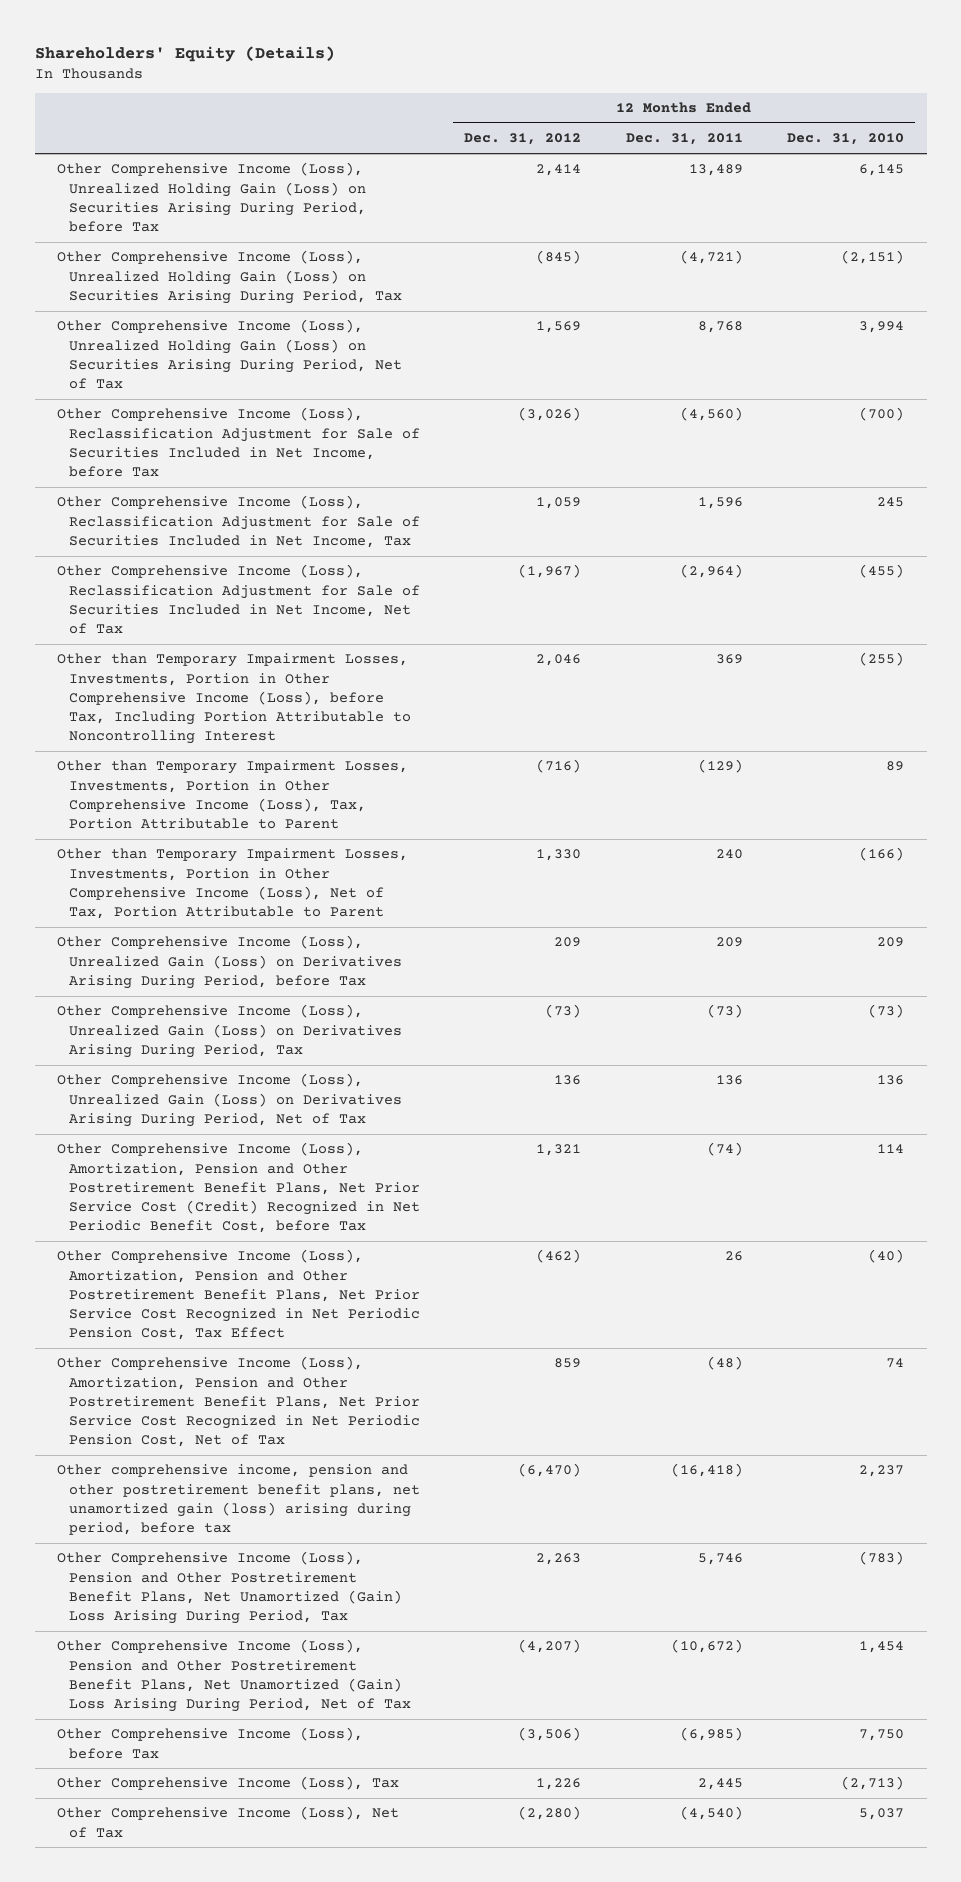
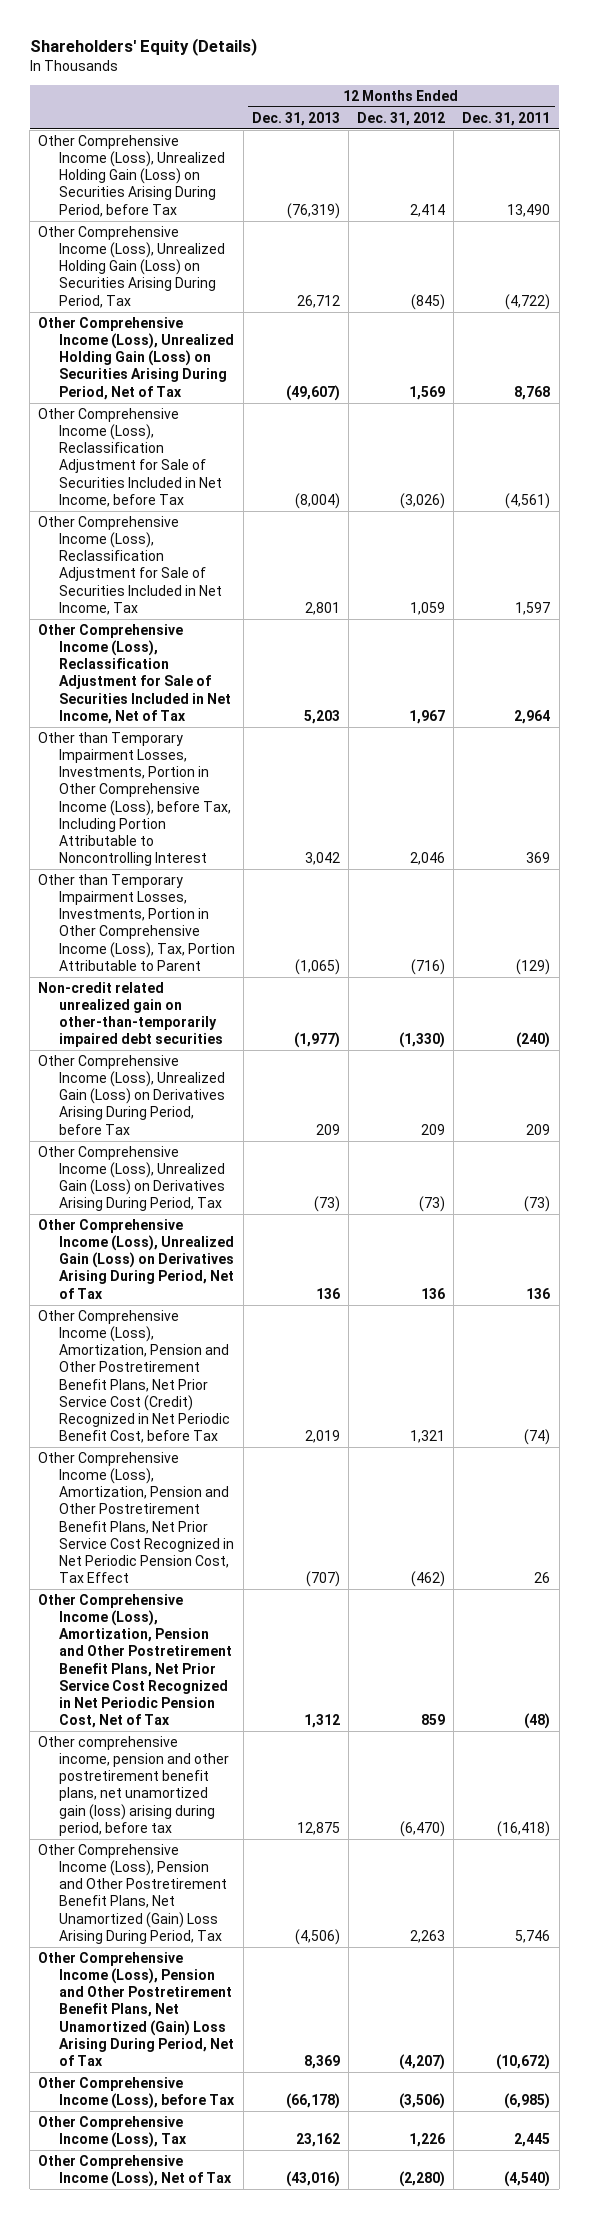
- | 12 Months Ended Dec. 31, 2012 | 12 Months Ended Dec. 31, 2011 | 12 Months Ended Dec. 31, 2010
+ | 12 Months Ended Dec. 31, 2013 | 12 Months Ended Dec. 31, 2012 | 12 Months Ended Dec. 31, 2011
- Other Comprehensive Income (Loss), Unrealized Holding Gain (Loss) on Securities Arising During Period, before Tax | 2,414 | 13,489 | 6,145
- Other Comprehensive Income (Loss), Unrealized Holding Gain (Loss) on Securities Arising During Period, Tax | (845) | (4,721) | (2,151)
+ Other Comprehensive Income (Loss), Unrealized Holding Gain (Loss) on Securities Arising During Period, before Tax | (76,319) | 2,414 | 13,490
+ Other Comprehensive Income (Loss), Unrealized Holding Gain (Loss) on Securities Arising During Period, Tax | 26,712 | (845) | (4,722)
- Other Comprehensive Income (Loss), Reclassification Adjustment for Sale of Securities Included in Net Income, before Tax | (3,026) | (4,560) | (700)
- Other Comprehensive Income (Loss), Reclassification Adjustment for Sale of Securities Included in Net Income, Tax | 1,059 | 1,596 | 245
- Other Comprehensive Income (Loss), Reclassification Adjustment for Sale of Securities Included in Net Income, Net of Tax | (1,967) | (2,964) | (455)
+ Other Comprehensive Income (Loss), Reclassification Adjustment for Sale of Securities Included in Net Income, before Tax | (8,004) | (3,026) | (4,561)
+ Other Comprehensive Income (Loss), Reclassification Adjustment for Sale of Securities Included in Net Income, Tax | 2,801 | 1,059 | 1,597
+ Other Comprehensive Income (Loss), Reclassification Adjustment for Sale of Securities Included in Net Income, Net of Tax | 5,203 | 1,967 | 2,964
- Other than Temporary Impairment Losses, Investments, Portion in Other Comprehensive Income (Loss), Net of Tax, Portion Attributable to Parent | 1,330 | 240 | (166)
+ Non-credit related unrealized gain on other-than-temporarily impaired debt securities | (1,977) | (1,330) | (240)

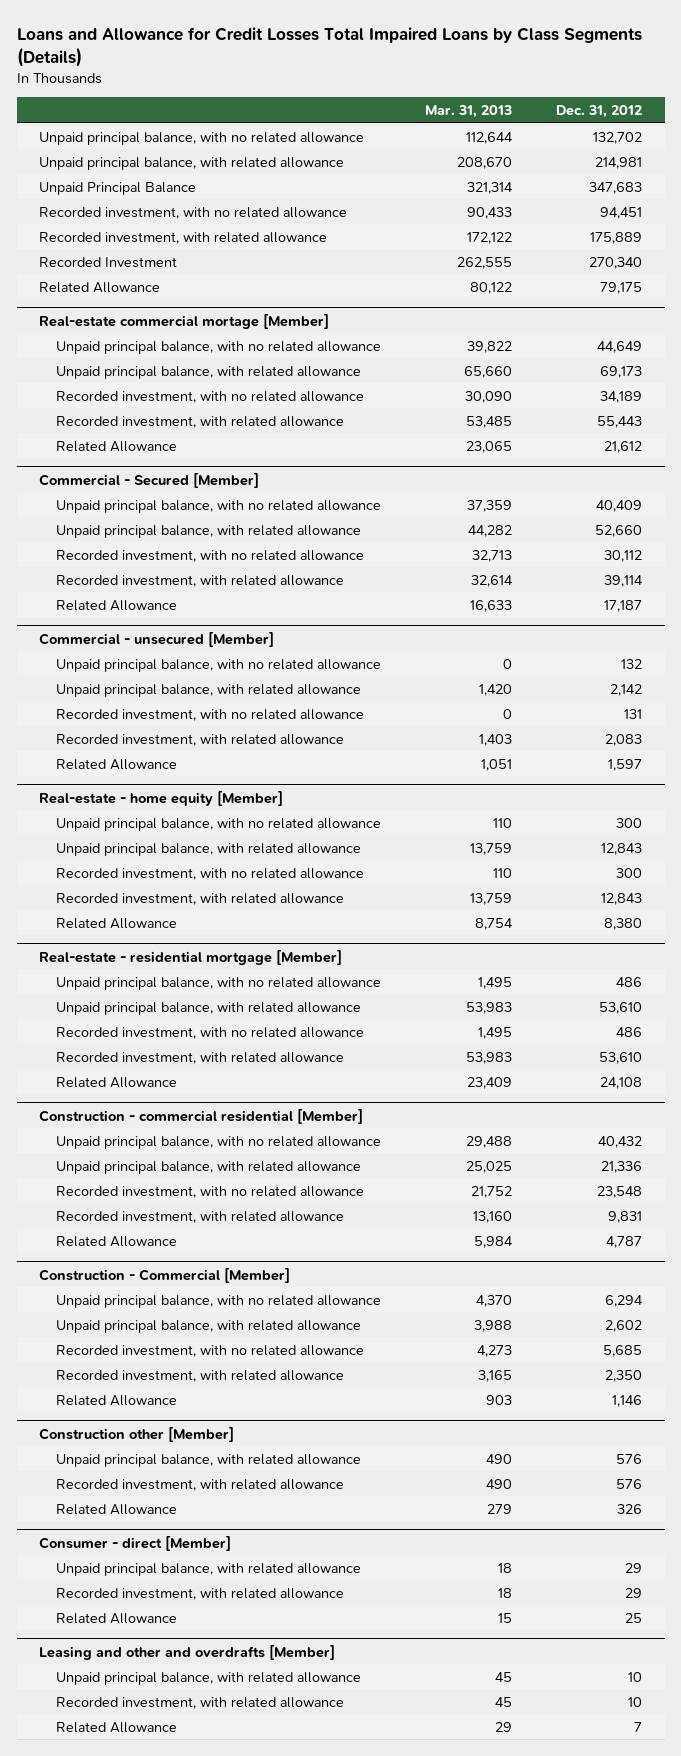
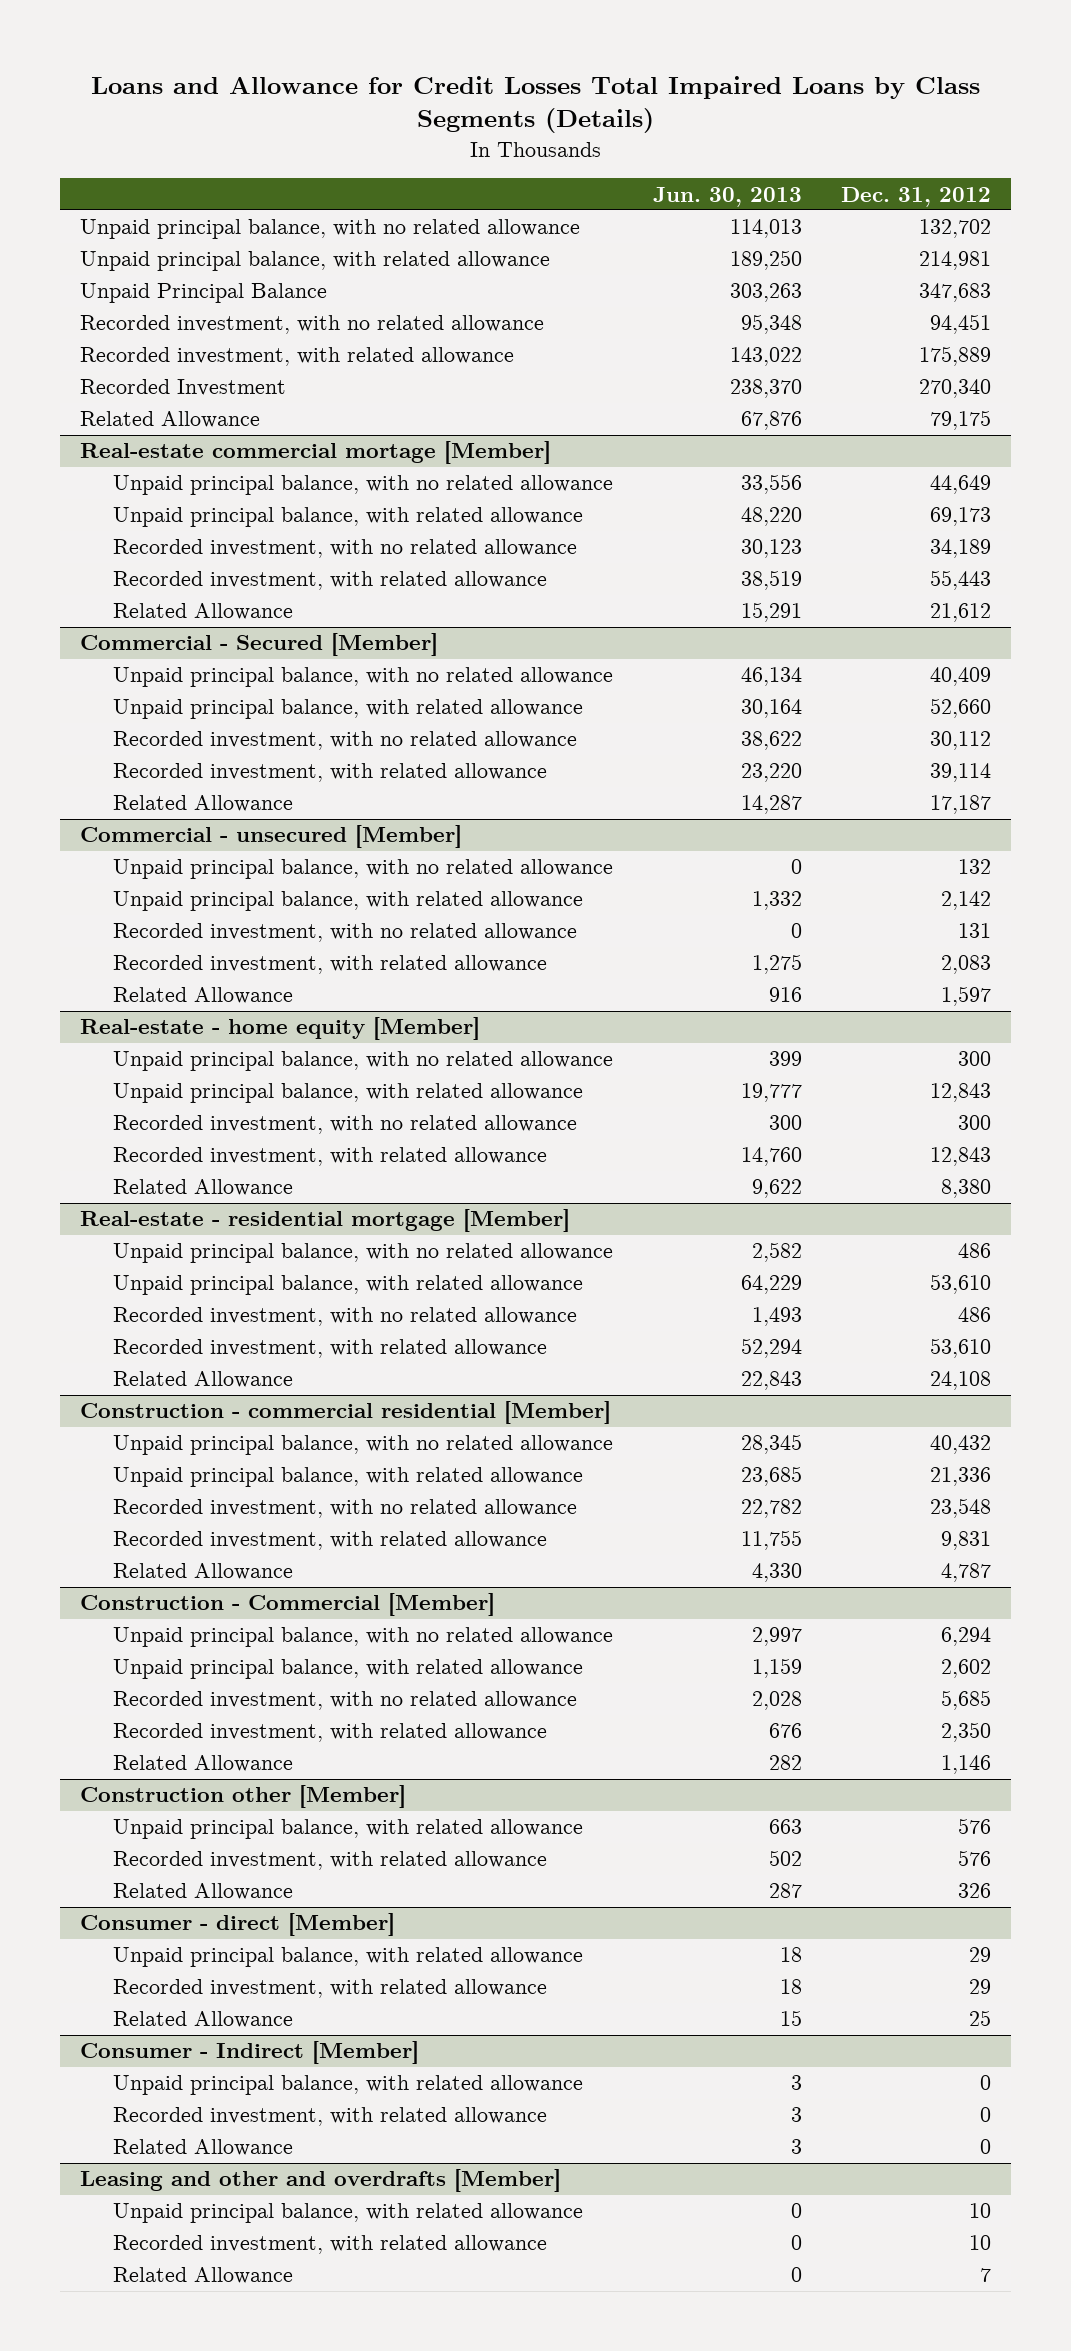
- | Mar. 31, 2013 | Dec. 31, 2012
+ | Jun. 30, 2013 | Dec. 31, 2012
+ Consumer - Indirect [Member]
+ Unpaid principal balance, with related allowance | 3 | 0
+ Recorded investment, with related allowance | 3 | 0
+ Related Allowance | 3 | 0

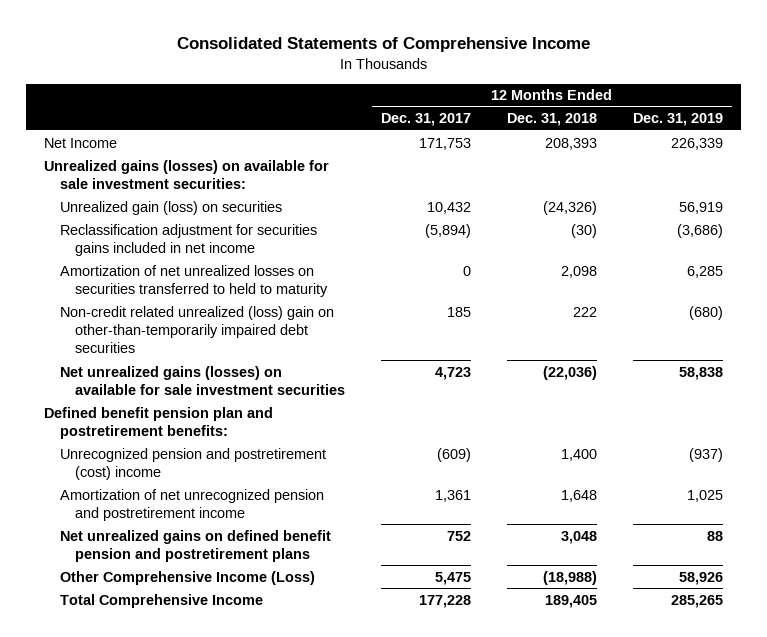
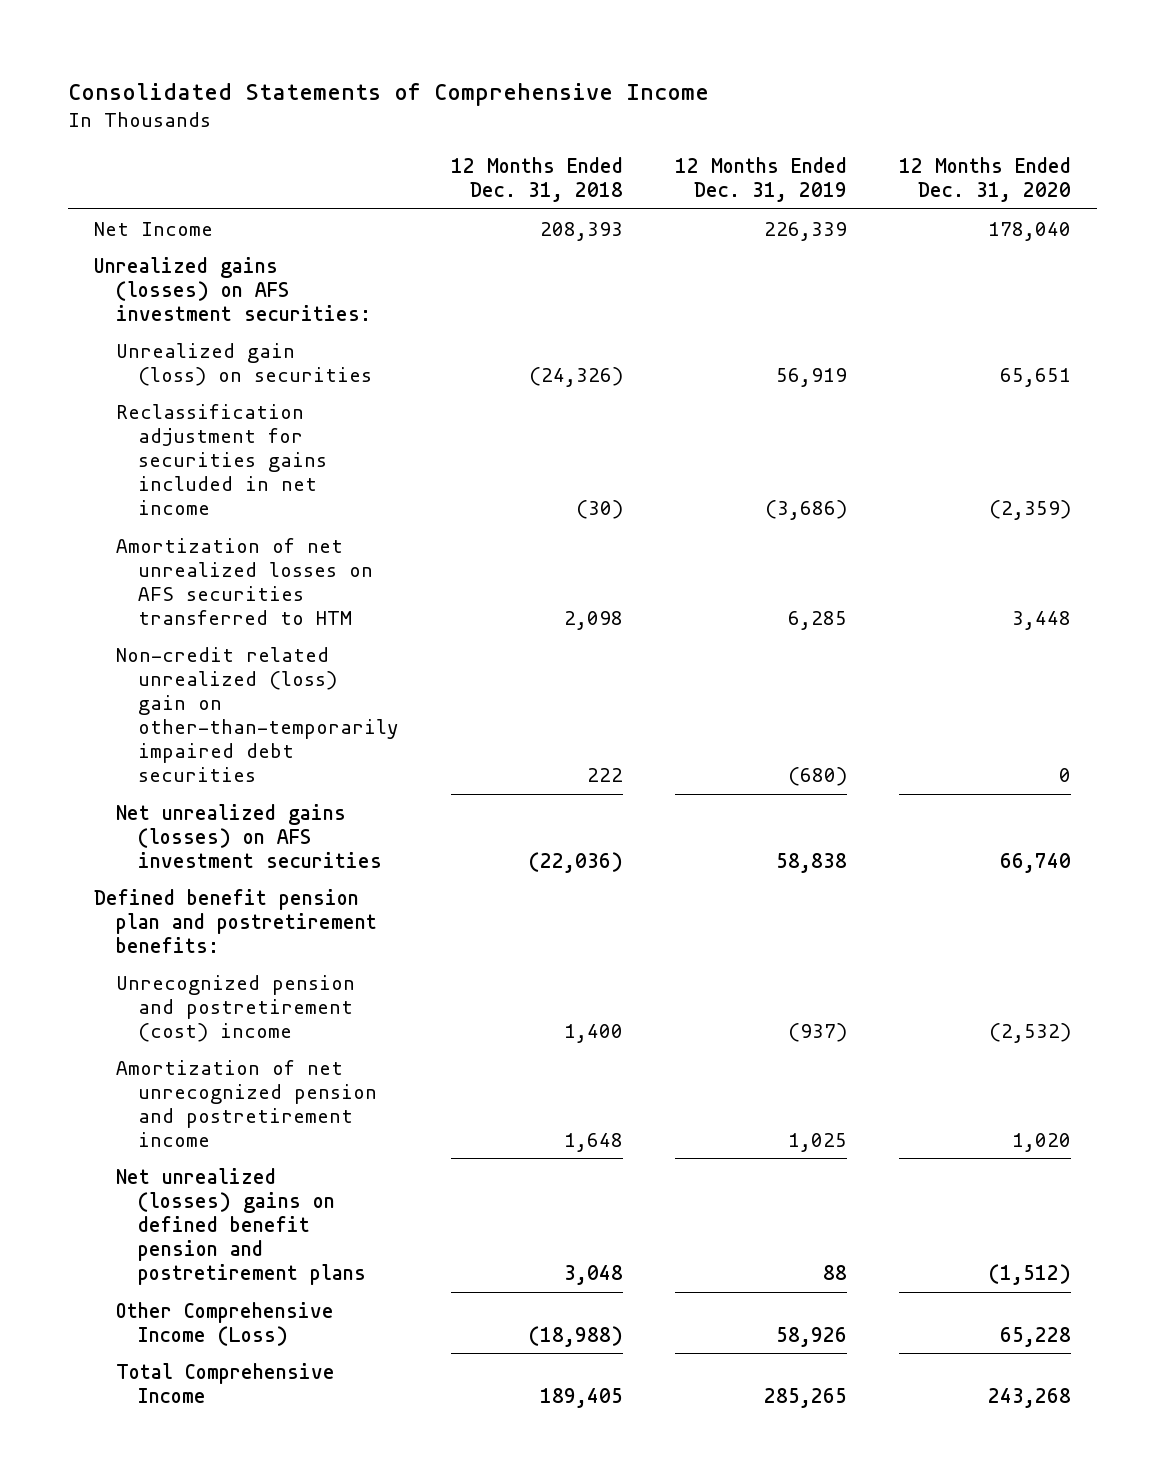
- | 12 Months Ended Dec. 31, 2017 | 12 Months Ended Dec. 31, 2018 | 12 Months Ended Dec. 31, 2019
+ | 12 Months Ended Dec. 31, 2018 | 12 Months Ended Dec. 31, 2019 | 12 Months Ended Dec. 31, 2020
- Unrealized gains (losses) on available for sale investment securities:
+ Unrealized gains (losses) on AFS investment securities:
- Amortization of net unrealized losses on securities transferred to held to maturity | 0 | 2,098 | 6,285
+ Amortization of net unrealized losses on AFS securities transferred to HTM | 2,098 | 6,285 | 3,448
- Net unrealized gains (losses) on available for sale investment securities | 4,723 | (22,036) | 58,838
+ Net unrealized gains (losses) on AFS investment securities | (22,036) | 58,838 | 66,740
- Net unrealized gains on defined benefit pension and postretirement plans | 752 | 3,048 | 88
+ Net unrealized (losses) gains on defined benefit pension and postretirement plans | 3,048 | 88 | (1,512)

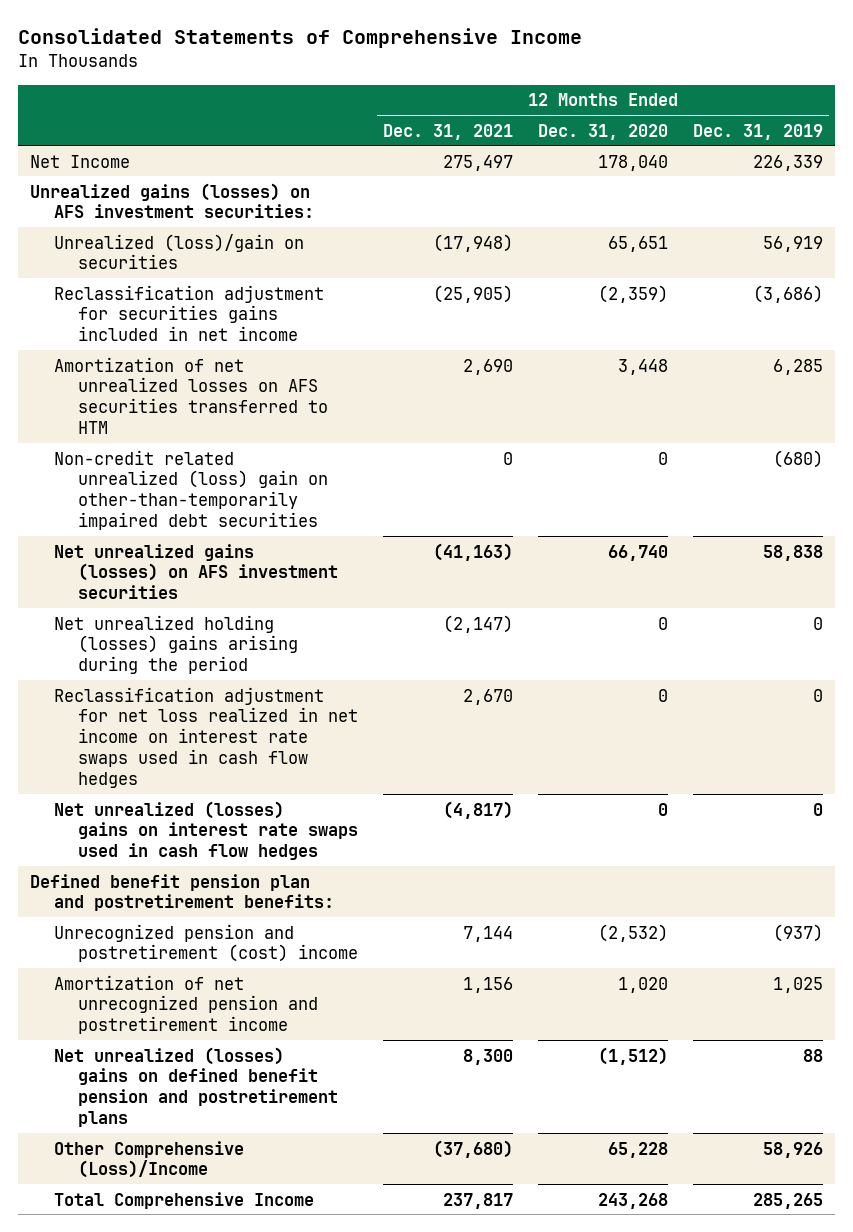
- | 12 Months Ended Dec. 31, 2018 | 12 Months Ended Dec. 31, 2019 | 12 Months Ended Dec. 31, 2020
+ | 12 Months Ended Dec. 31, 2021 | 12 Months Ended Dec. 31, 2020 | 12 Months Ended Dec. 31, 2019
- Unrealized gain (loss) on securities | (24,326) | 56,919 | 65,651
+ Unrealized (loss)/gain on securities | (17,948) | 65,651 | 56,919
+ Net unrealized holding (losses) gains arising during the period | (2,147) | 0 | 0
+ Reclassification adjustment for net loss realized in net income on interest rate swaps used in cash flow hedges | 2,670 | 0 | 0
+ Net unrealized (losses) gains on interest rate swaps used in cash flow hedges | (4,817) | 0 | 0
- Other Comprehensive Income (Loss) | (18,988) | 58,926 | 65,228
+ Other Comprehensive (Loss)/Income | (37,680) | 65,228 | 58,926

